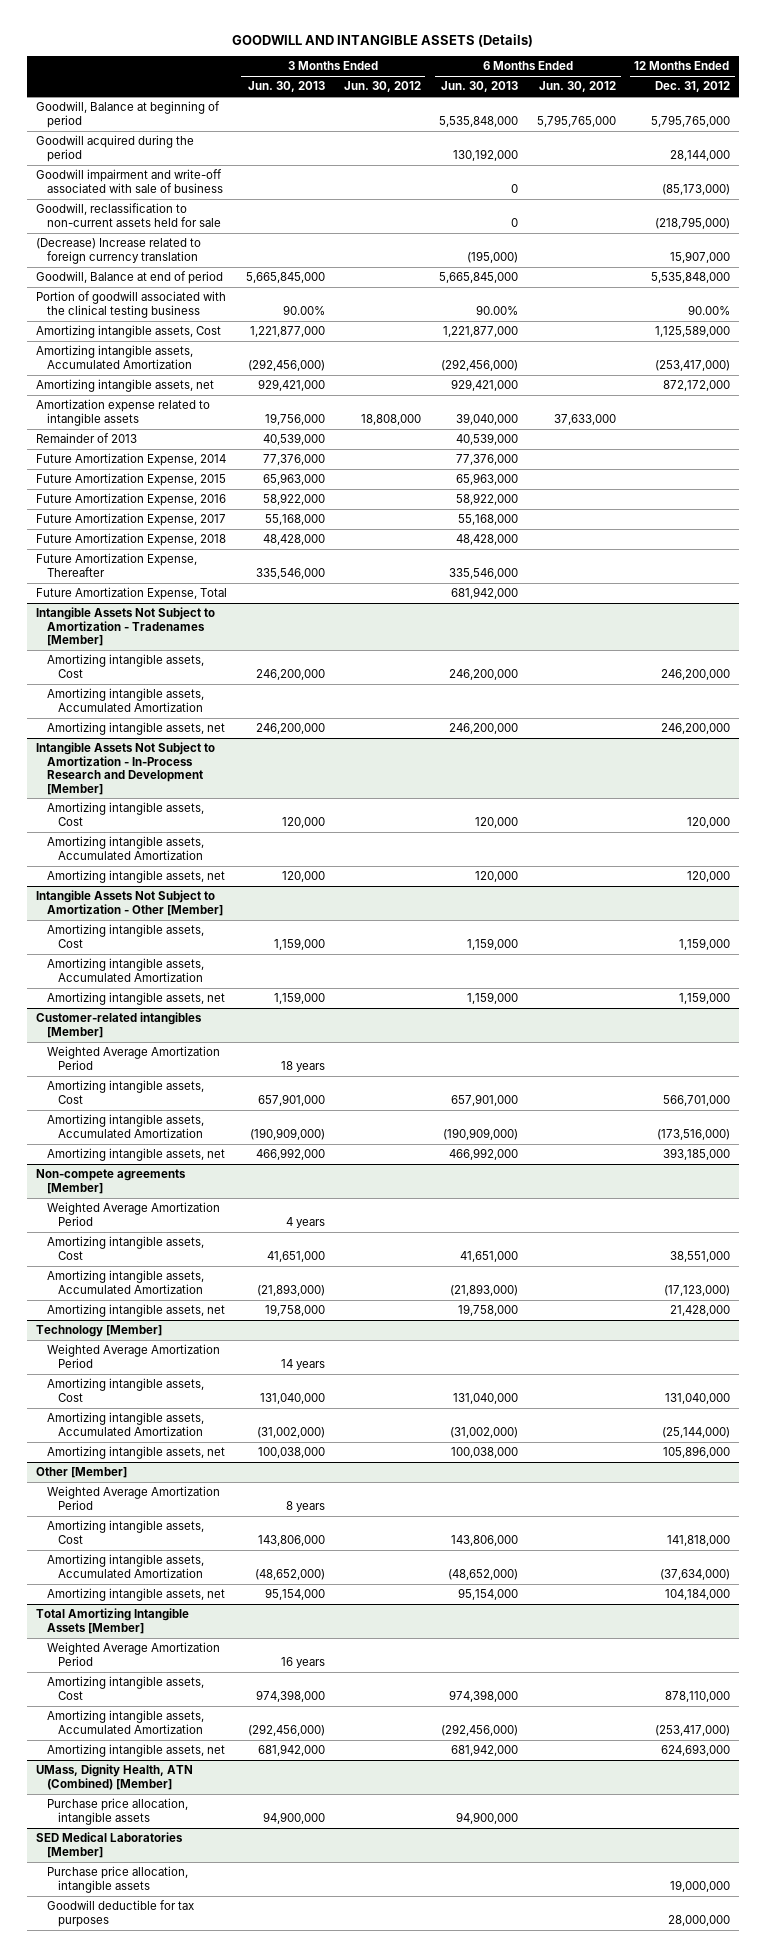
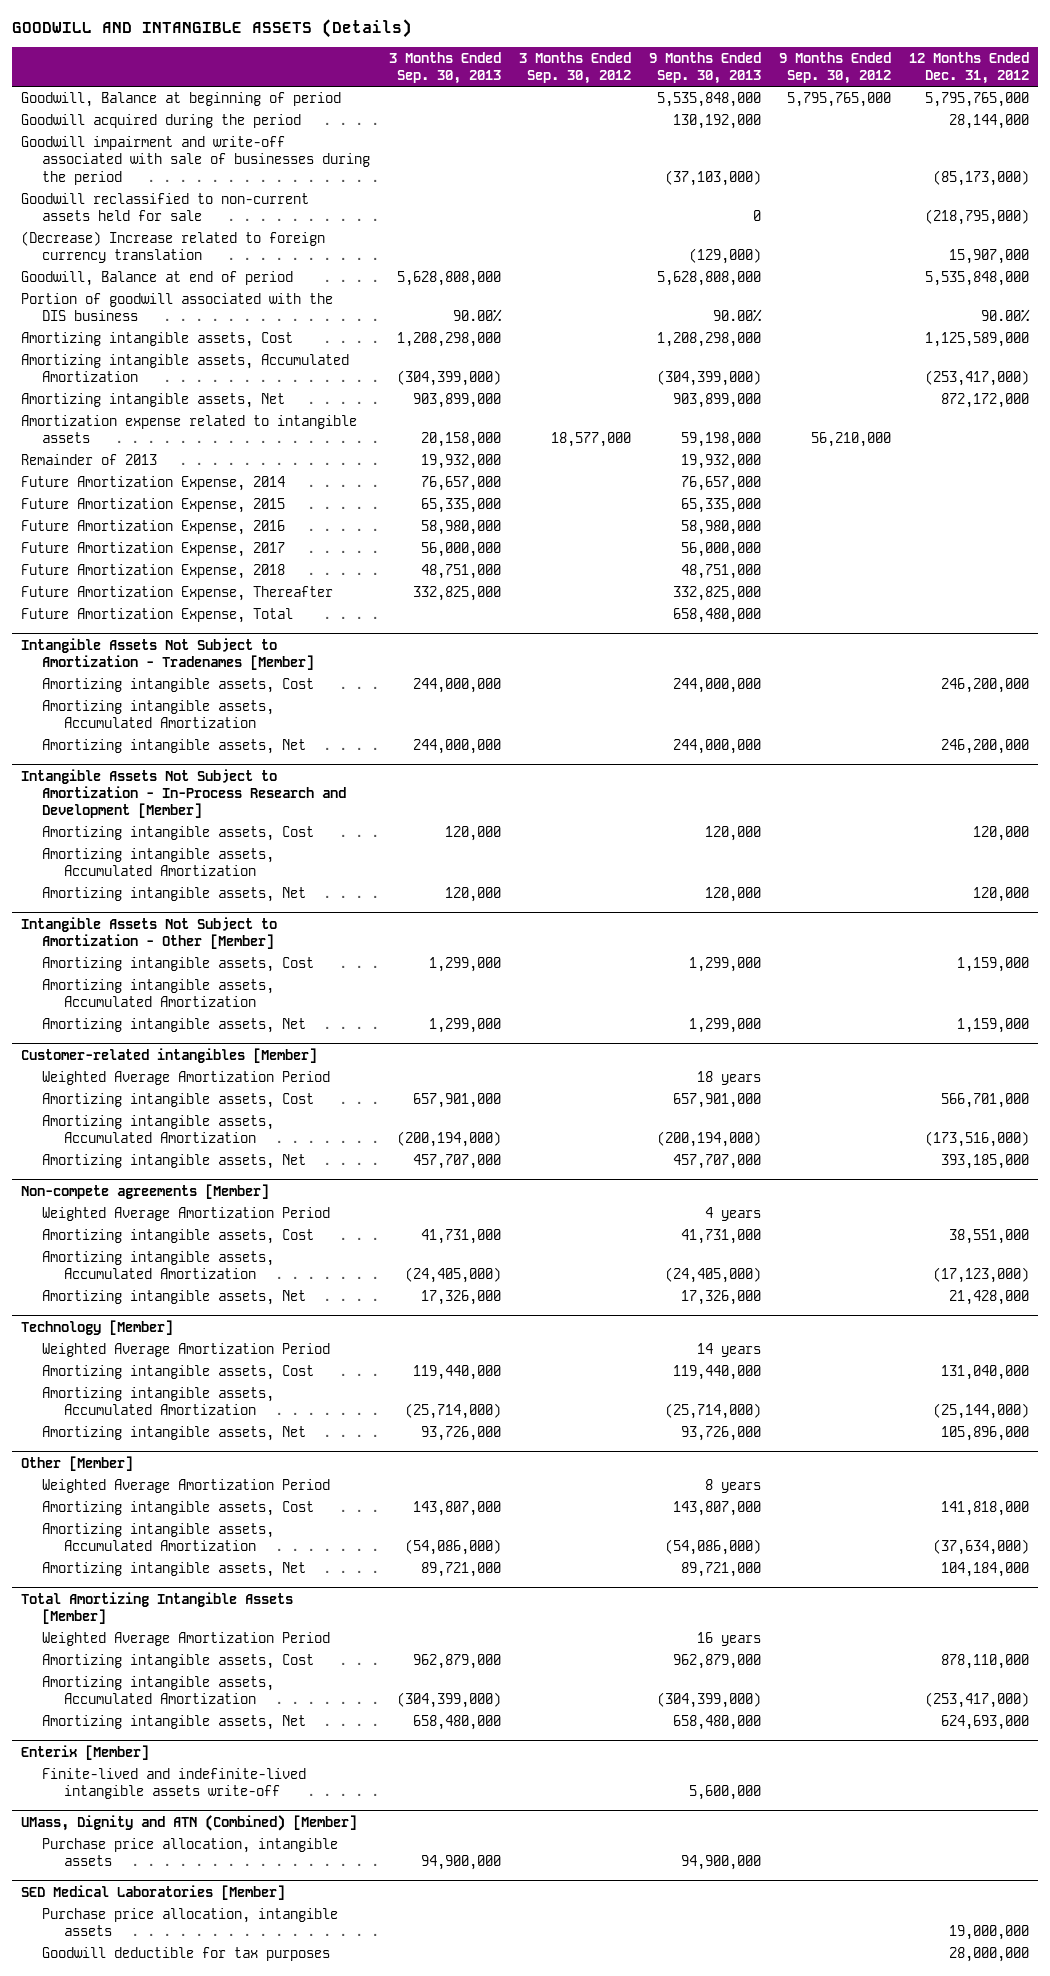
- | 3 Months Ended Jun. 30, 2013 | 3 Months Ended Jun. 30, 2012 | 6 Months Ended Jun. 30, 2013 | 6 Months Ended Jun. 30, 2012 | 12 Months Ended Dec. 31, 2012
+ | 3 Months Ended Sep. 30, 2013 | 3 Months Ended Sep. 30, 2012 | 9 Months Ended Sep. 30, 2013 | 9 Months Ended Sep. 30, 2012 | 12 Months Ended Dec. 31, 2012
- Goodwill impairment and write-off associated with sale of business | | | 0 | | (85,173,000)
- Goodwill, reclassification to non-current assets held for sale | | | 0 | | (218,795,000)
+ Goodwill impairment and write-off associated with sale of businesses during the period | | | (37,103,000) | | (85,173,000)
+ Goodwill reclassified to non-current assets held for sale | | | 0 | | (218,795,000)
- Portion of goodwill associated with the clinical testing business | 90.00% | | 90.00% | | 90.00%
+ Portion of goodwill associated with the DIS business | 90.00% | | 90.00% | | 90.00%
- Amortizing intangible assets, net | 929,421,000 | | 929,421,000 | | 872,172,000
+ Amortizing intangible assets, Net | 903,899,000 | | 903,899,000 | | 872,172,000
@ Intangible Assets Not Subject to Amortization - Tradenames [Member]
- Amortizing intangible assets, net | 246,200,000 | | 246,200,000 | | 246,200,000
+ Amortizing intangible assets, Net | 244,000,000 | | 244,000,000 | | 246,200,000
@ Intangible Assets Not Subject to Amortization - In-Process Research and Development [Member]
- Amortizing intangible assets, net | 120,000 | | 120,000 | | 120,000
+ Amortizing intangible assets, Net | 120,000 | | 120,000 | | 120,000
@ Intangible Assets Not Subject to Amortization - Other [Member]
- Amortizing intangible assets, net | 1,159,000 | | 1,159,000 | | 1,159,000
+ Amortizing intangible assets, Net | 1,299,000 | | 1,299,000 | | 1,159,000
@ Customer-related intangibles [Member]
- Amortizing intangible assets, net | 466,992,000 | | 466,992,000 | | 393,185,000
+ Amortizing intangible assets, Net | 457,707,000 | | 457,707,000 | | 393,185,000
@ Non-compete agreements [Member]
- Amortizing intangible assets, net | 19,758,000 | | 19,758,000 | | 21,428,000
+ Amortizing intangible assets, Net | 17,326,000 | | 17,326,000 | | 21,428,000
@ Technology [Member]
- Amortizing intangible assets, net | 100,038,000 | | 100,038,000 | | 105,896,000
+ Amortizing intangible assets, Net | 93,726,000 | | 93,726,000 | | 105,896,000
@ Other [Member]
- Amortizing intangible assets, net | 95,154,000 | | 95,154,000 | | 104,184,000
+ Amortizing intangible assets, Net | 89,721,000 | | 89,721,000 | | 104,184,000
@ Total Amortizing Intangible Assets [Member]
- Amortizing intangible assets, net | 681,942,000 | | 681,942,000 | | 624,693,000
- UMass, Dignity Health, ATN (Combined) [Member]
@ Total Amortizing Intangible Assets [Member]
+ Amortizing intangible assets, Net | 658,480,000 | | 658,480,000 | | 624,693,000
+ Enterix [Member]
+ Finite-lived and indefinite-lived intangible assets write-off | | | 5,600,000 | |
+ UMass, Dignity and ATN (Combined) [Member]

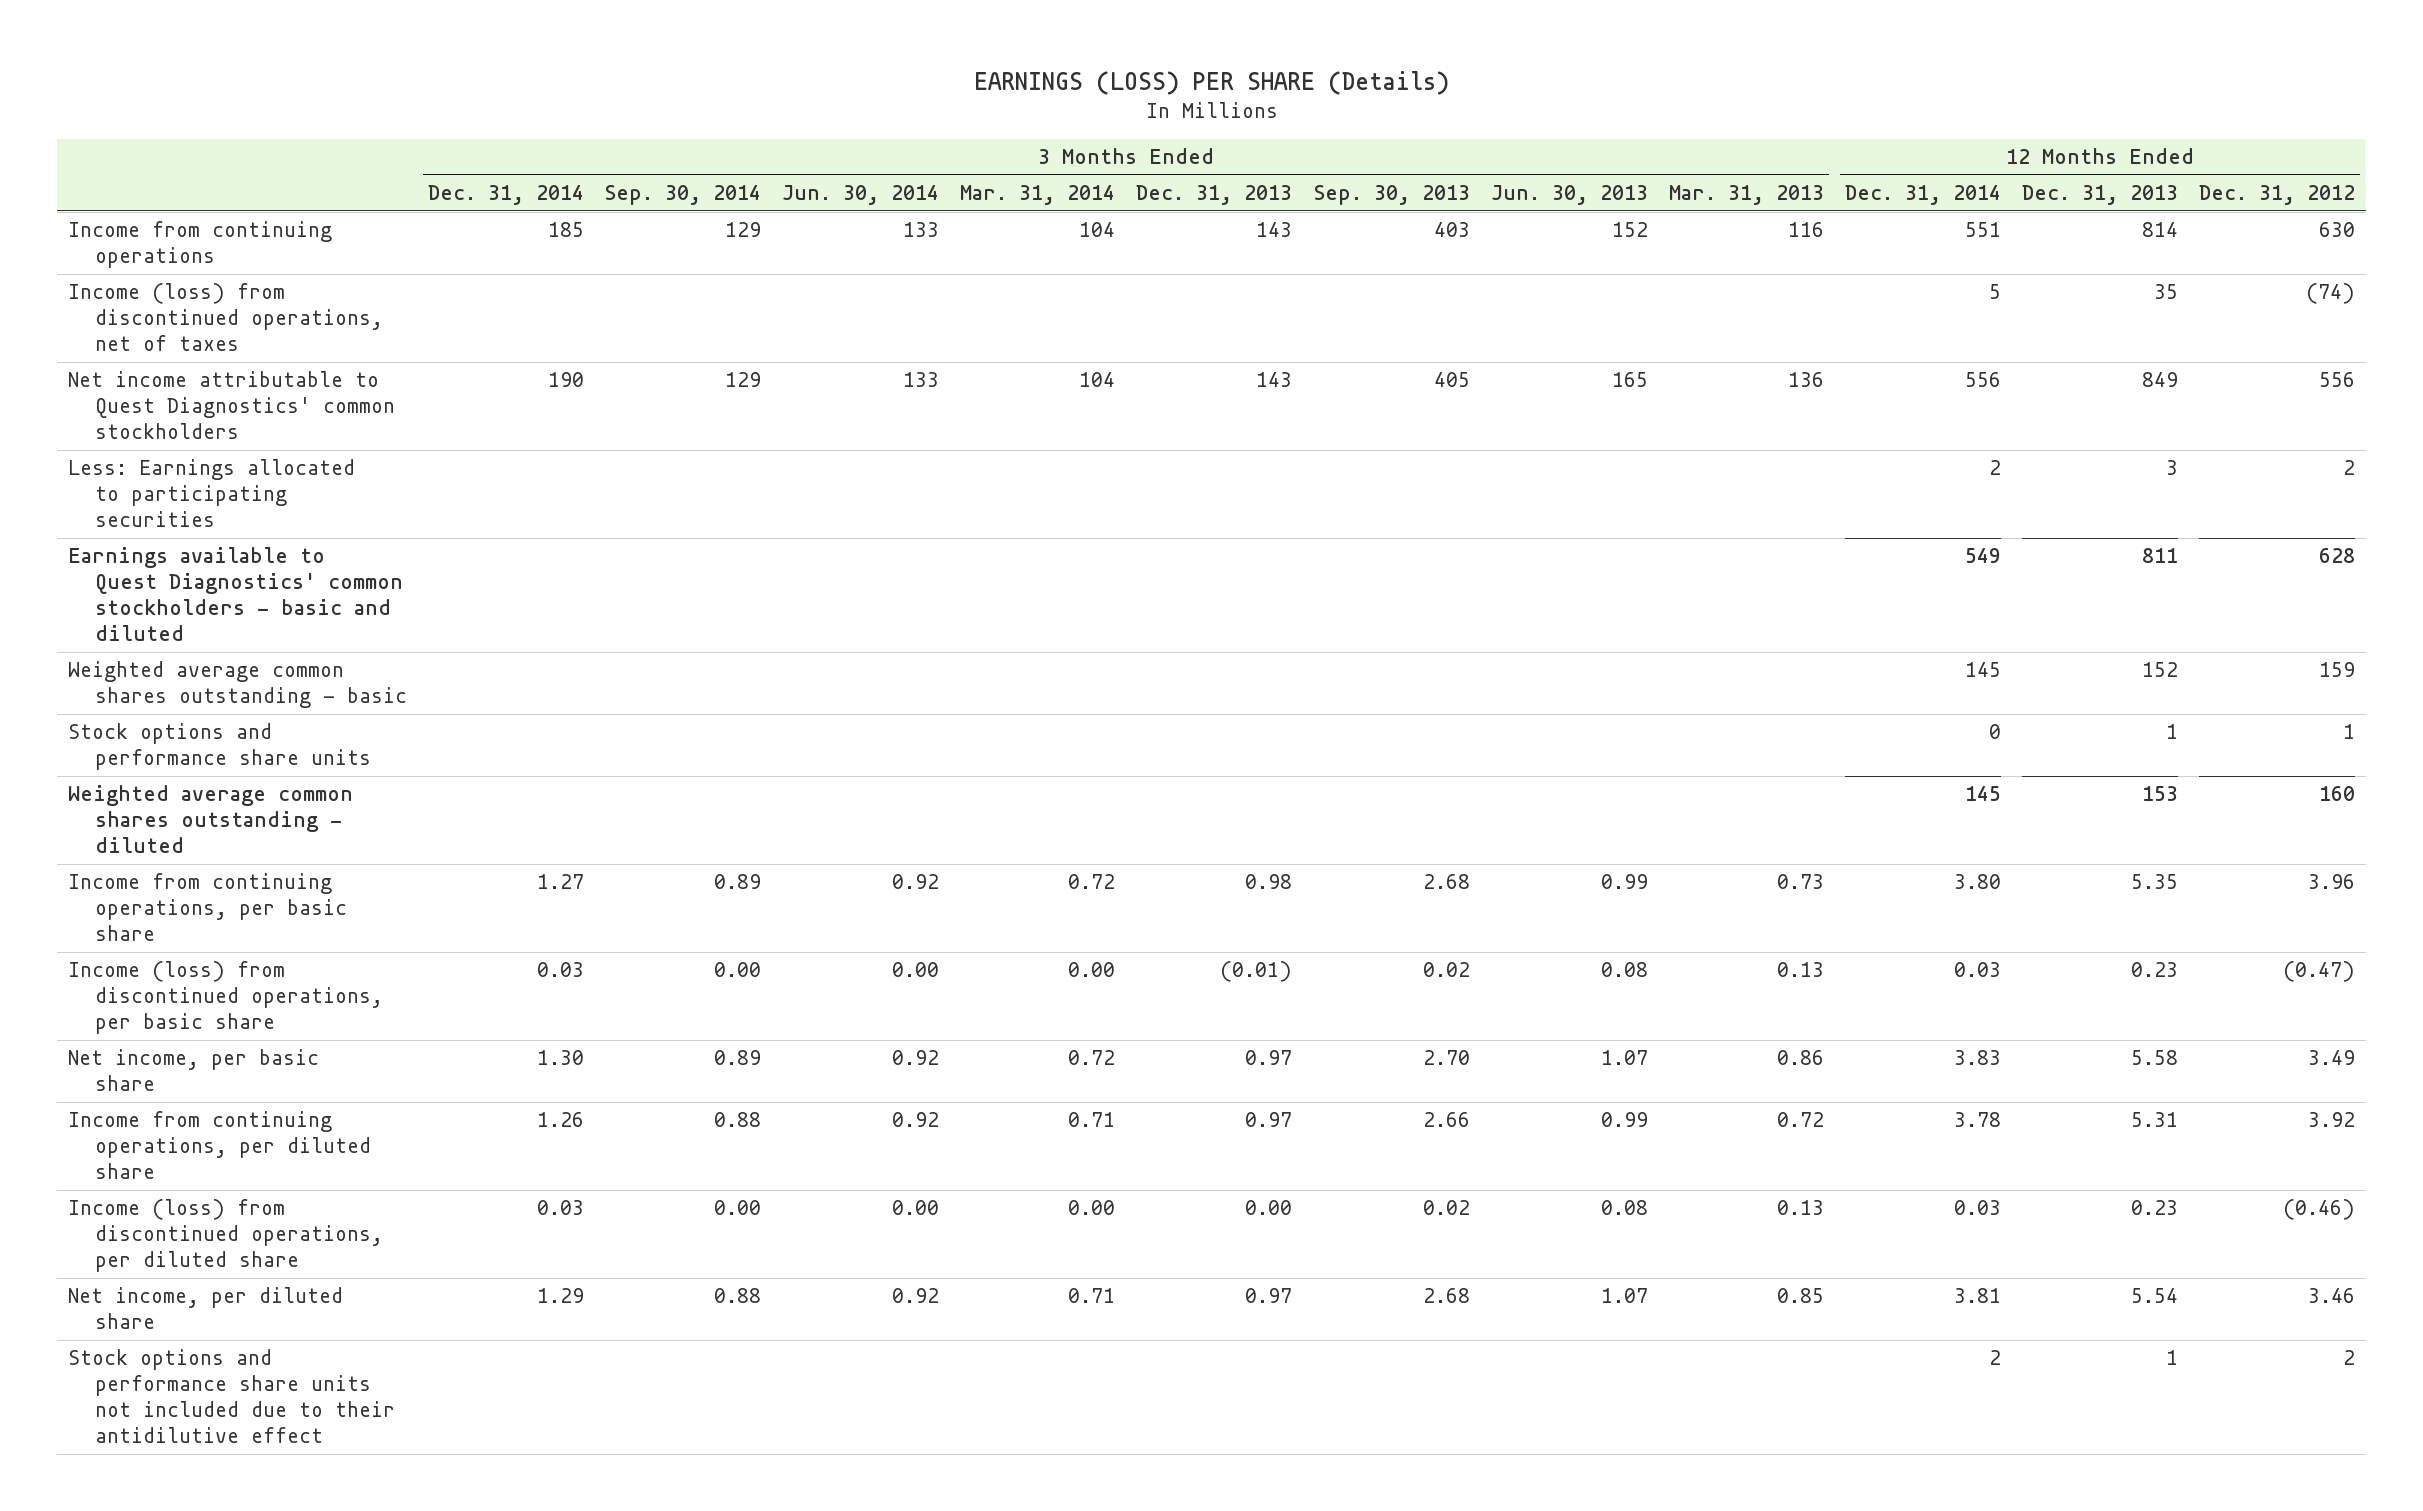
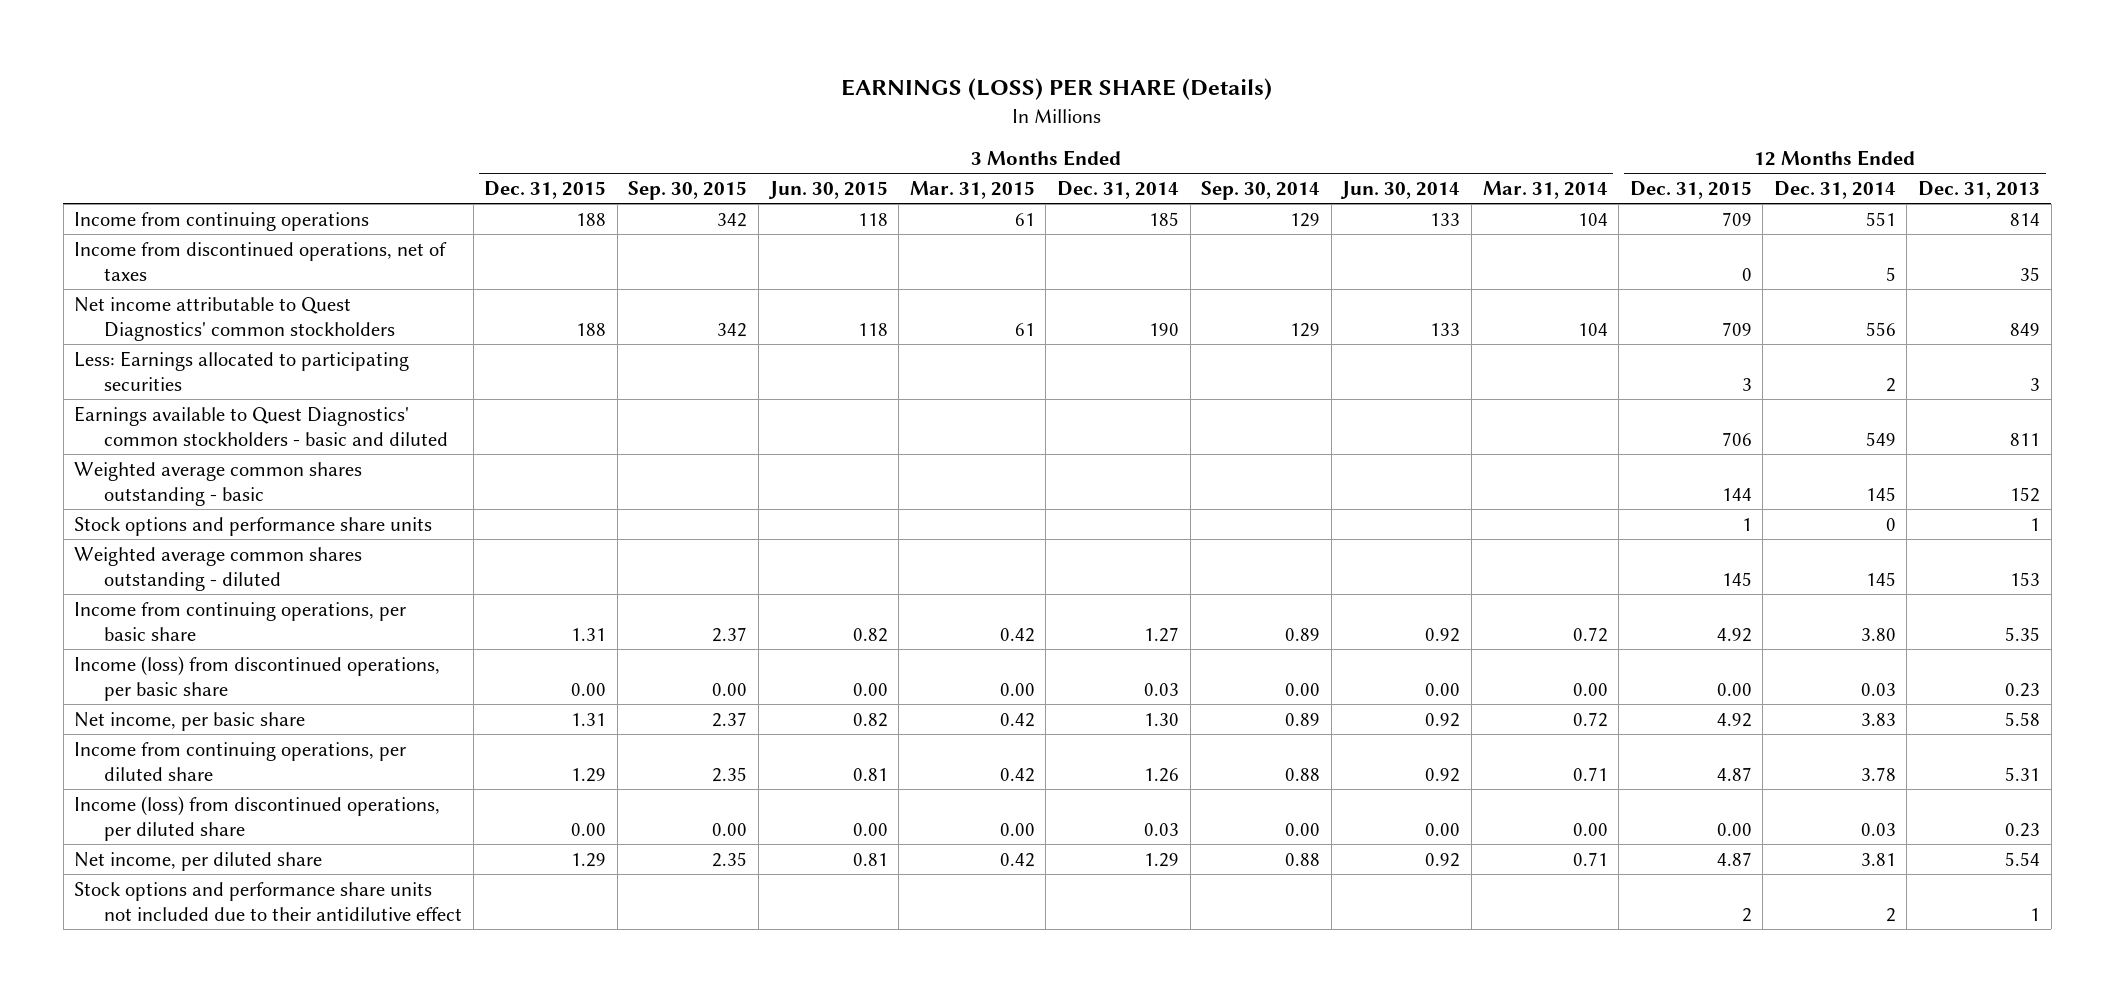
- | 3 Months Ended Dec. 31, 2014 | 3 Months Ended Sep. 30, 2014 | 3 Months Ended Jun. 30, 2014 | 3 Months Ended Mar. 31, 2014 | 3 Months Ended Dec. 31, 2013 | 3 Months Ended Sep. 30, 2013 | 3 Months Ended Jun. 30, 2013 | 3 Months Ended Mar. 31, 2013 | 12 Months Ended Dec. 31, 2014 | 12 Months Ended Dec. 31, 2013 | 12 Months Ended Dec. 31, 2012
+ | 3 Months Ended Dec. 31, 2015 | 3 Months Ended Sep. 30, 2015 | 3 Months Ended Jun. 30, 2015 | 3 Months Ended Mar. 31, 2015 | 3 Months Ended Dec. 31, 2014 | 3 Months Ended Sep. 30, 2014 | 3 Months Ended Jun. 30, 2014 | 3 Months Ended Mar. 31, 2014 | 12 Months Ended Dec. 31, 2015 | 12 Months Ended Dec. 31, 2014 | 12 Months Ended Dec. 31, 2013
- Income (loss) from discontinued operations, net of taxes | | | | | | | | | 5 | 35 | (74)
+ Income from discontinued operations, net of taxes | | | | | | | | | 0 | 5 | 35

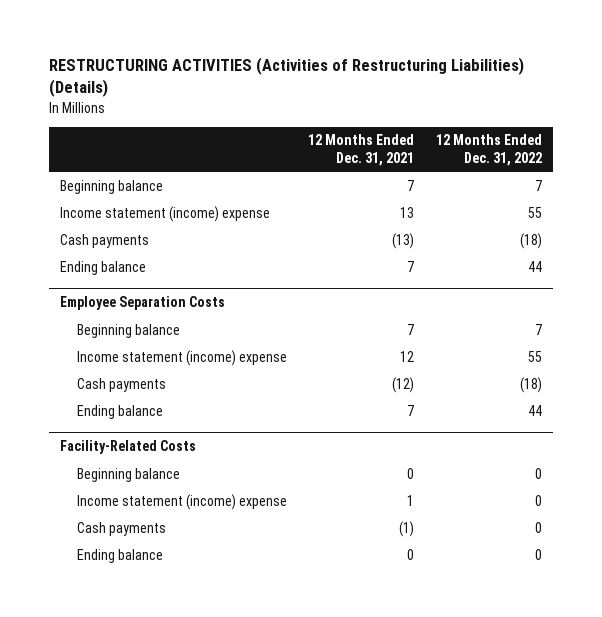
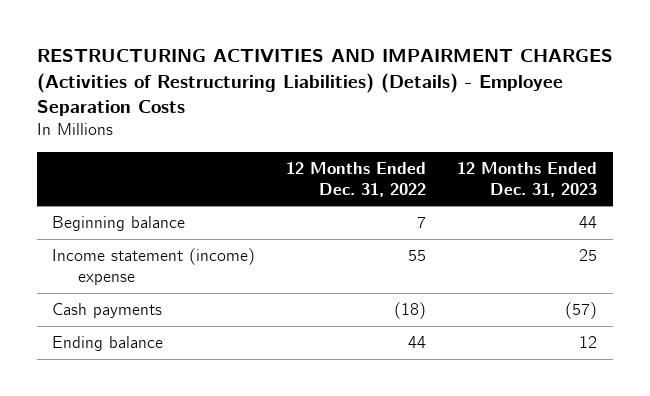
- RESTRUCTURING ACTIVITIES (Activities of Restructuring Liabilities) (Details)
+ RESTRUCTURING ACTIVITIES AND IMPAIRMENT CHARGES (Activities of Restructuring Liabilities) (Details) - Employee Separation Costs
- | 12 Months Ended Dec. 31, 2021 | 12 Months Ended Dec. 31, 2022
+ | 12 Months Ended Dec. 31, 2022 | 12 Months Ended Dec. 31, 2023
- Employee Separation Costs
- Beginning balance | 7 | 7
- Income statement (income) expense | 12 | 55
- Cash payments | (12) | (18)
- Ending balance | 7 | 44
- Facility-Related Costs
- Beginning balance | 0 | 0
- Income statement (income) expense | 1 | 0
- Cash payments | (1) | 0
- Ending balance | 0 | 0

